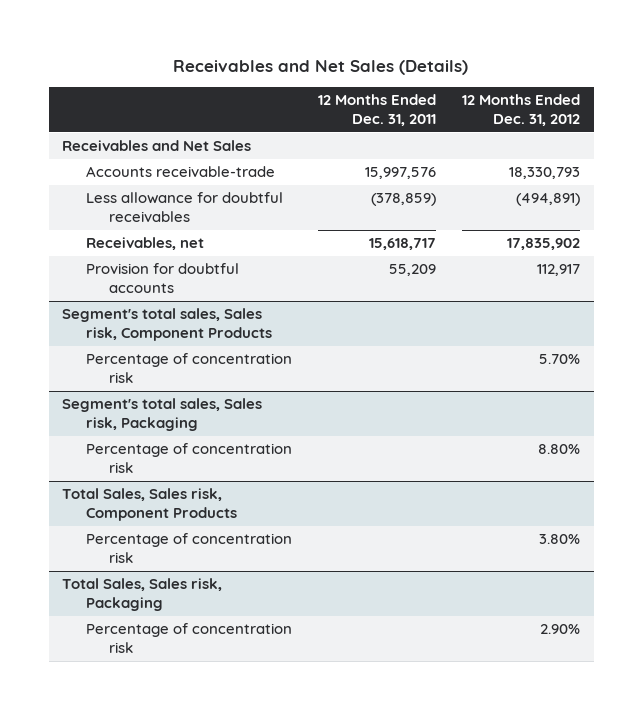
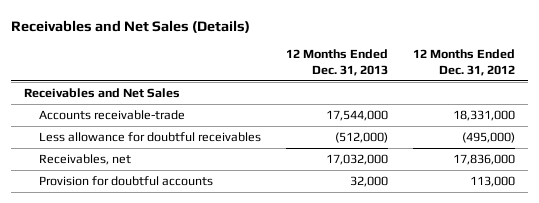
- | 12 Months Ended Dec. 31, 2011 | 12 Months Ended Dec. 31, 2012
+ | 12 Months Ended Dec. 31, 2013 | 12 Months Ended Dec. 31, 2012
- Accounts receivable-trade | 15,997,576 | 18,330,793
- Less allowance for doubtful receivables | (378,859) | (494,891)
- Receivables, net | 15,618,717 | 17,835,902
- Provision for doubtful accounts | 55,209 | 112,917
- Segment's total sales, Sales risk, Component Products
- Percentage of concentration risk | | 5.70%
- Segment's total sales, Sales risk, Packaging
- Percentage of concentration risk | | 8.80%
- Total Sales, Sales risk, Component Products
- Percentage of concentration risk | | 3.80%
- Total Sales, Sales risk, Packaging
- Percentage of concentration risk | | 2.90%
+ Accounts receivable-trade | 17,544,000 | 18,331,000
+ Less allowance for doubtful receivables | (512,000) | (495,000)
+ Receivables, net | 17,032,000 | 17,836,000
+ Provision for doubtful accounts | 32,000 | 113,000

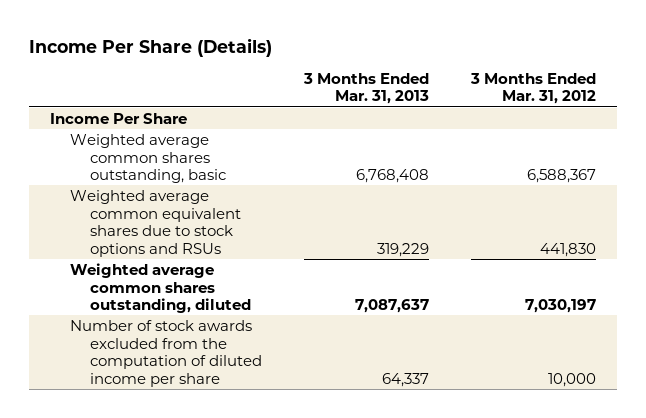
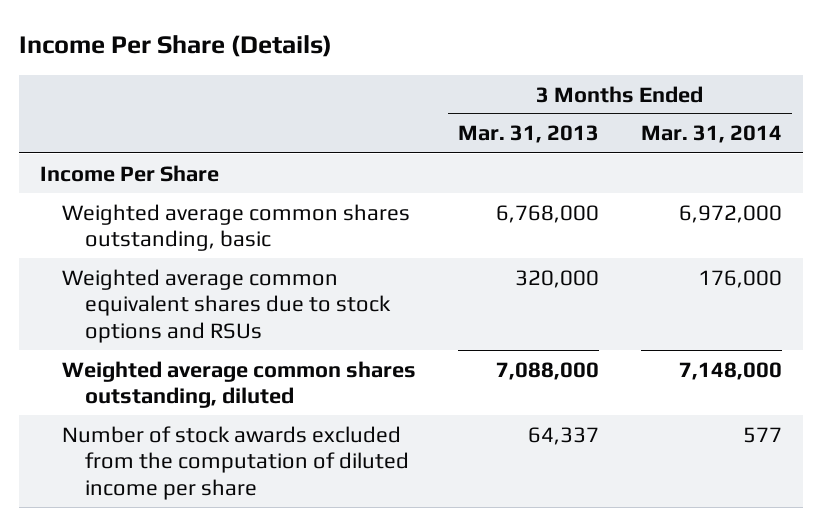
- | 3 Months Ended Mar. 31, 2013 | 3 Months Ended Mar. 31, 2012
+ | 3 Months Ended Mar. 31, 2013 | 3 Months Ended Mar. 31, 2014
- Weighted average common shares outstanding, basic | 6,768,408 | 6,588,367
- Weighted average common equivalent shares due to stock options and RSUs | 319,229 | 441,830
- Weighted average common shares outstanding, diluted | 7,087,637 | 7,030,197
+ Weighted average common shares outstanding, basic | 6,768,000 | 6,972,000
+ Weighted average common equivalent shares due to stock options and RSUs | 320,000 | 176,000
+ Weighted average common shares outstanding, diluted | 7,088,000 | 7,148,000

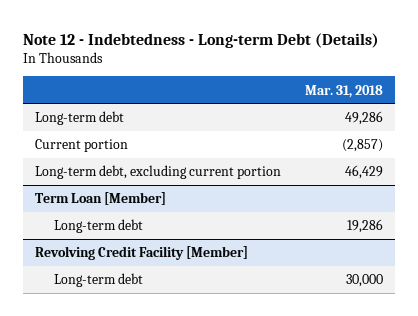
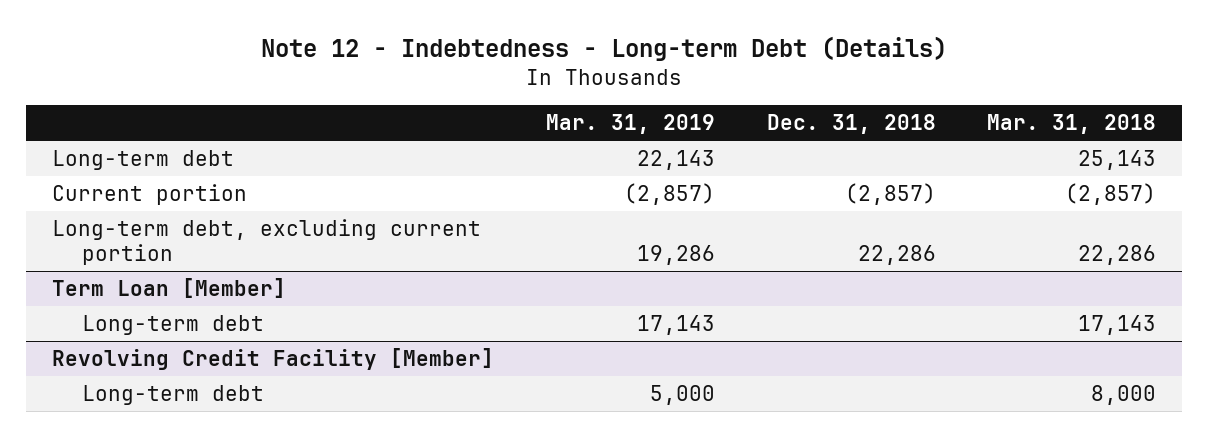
- | Mar. 31, 2018
+ | Mar. 31, 2019 | Dec. 31, 2018 | Mar. 31, 2018
- Long-term debt | 49,286
+ Long-term debt | 22,143 | | 25,143
- Long-term debt, excluding current portion | 46,429
+ Long-term debt, excluding current portion | 19,286 | 22,286 | 22,286
@ Term Loan [Member]
- Long-term debt | 19,286
+ Long-term debt | 17,143 | | 17,143
@ Revolving Credit Facility [Member]
- Long-term debt | 30,000
+ Long-term debt | 5,000 | | 8,000

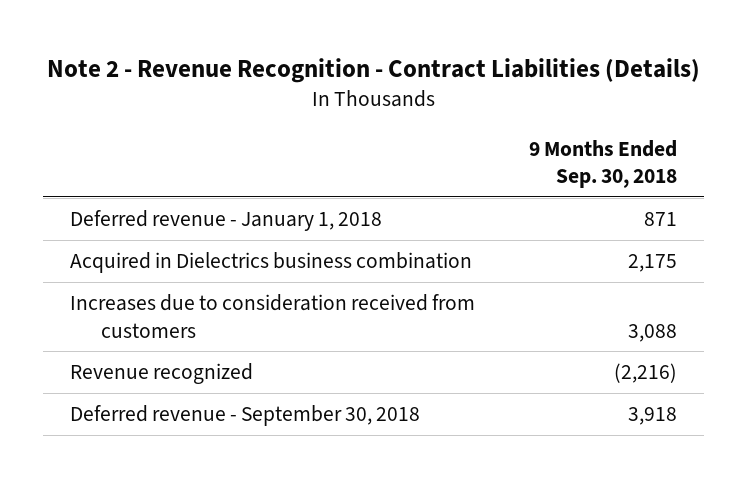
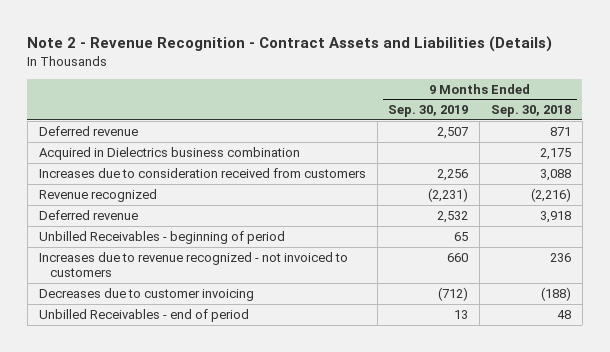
- Note 2 - Revenue Recognition - Contract Liabilities (Details)
+ Note 2 - Revenue Recognition - Contract Assets and Liabilities (Details)
- | 9 Months Ended Sep. 30, 2018
+ | 9 Months Ended Sep. 30, 2019 | 9 Months Ended Sep. 30, 2018
- Deferred revenue - January 1, 2018 | 871
+ Deferred revenue | 2,507 | 871
- Deferred revenue - September 30, 2018 | 3,918
+ Deferred revenue | 2,532 | 3,918
+ Unbilled Receivables - beginning of period | 65 |
+ Increases due to revenue recognized - not invoiced to customers | 660 | 236
+ Decreases due to customer invoicing | (712) | (188)
+ Unbilled Receivables - end of period | 13 | 48

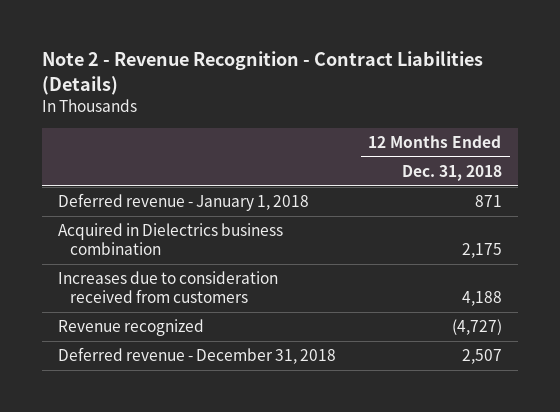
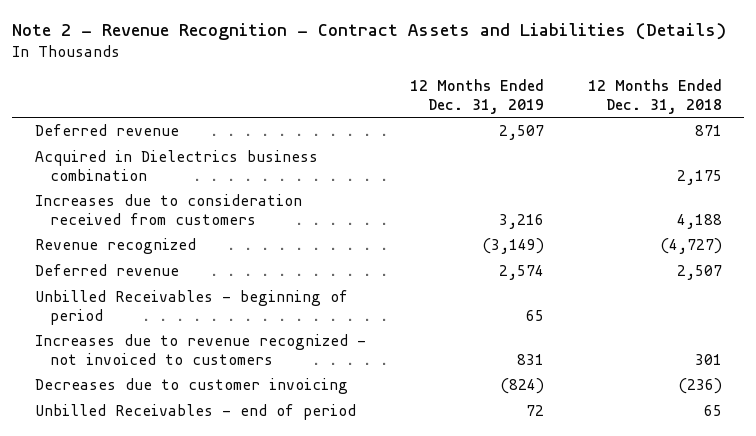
- Note 2 - Revenue Recognition - Contract Liabilities (Details)
+ Note 2 - Revenue Recognition - Contract Assets and Liabilities (Details)
- | 12 Months Ended Dec. 31, 2018
+ | 12 Months Ended Dec. 31, 2019 | 12 Months Ended Dec. 31, 2018
- Deferred revenue - January 1, 2018 | 871
+ Deferred revenue | 2,507 | 871
- Deferred revenue - December 31, 2018 | 2,507
+ Deferred revenue | 2,574 | 2,507
+ Unbilled Receivables - beginning of period | 65 |
+ Increases due to revenue recognized - not invoiced to customers | 831 | 301
+ Decreases due to customer invoicing | (824) | (236)
+ Unbilled Receivables - end of period | 72 | 65

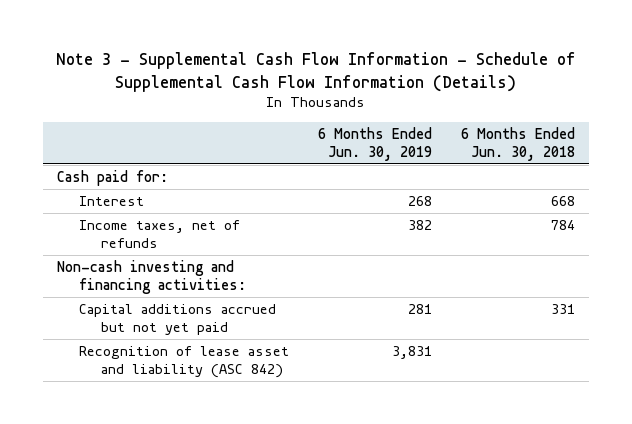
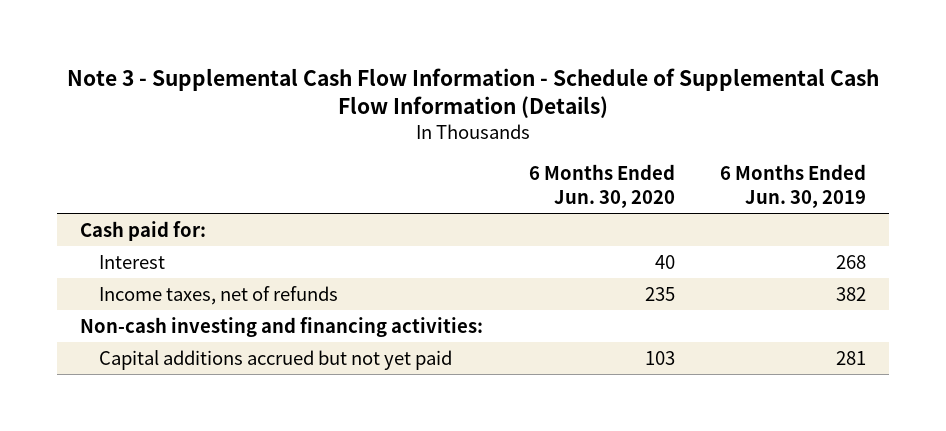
- | 6 Months Ended Jun. 30, 2019 | 6 Months Ended Jun. 30, 2018
+ | 6 Months Ended Jun. 30, 2020 | 6 Months Ended Jun. 30, 2019
- Recognition of lease asset and liability (ASC 842) | 3,831 |

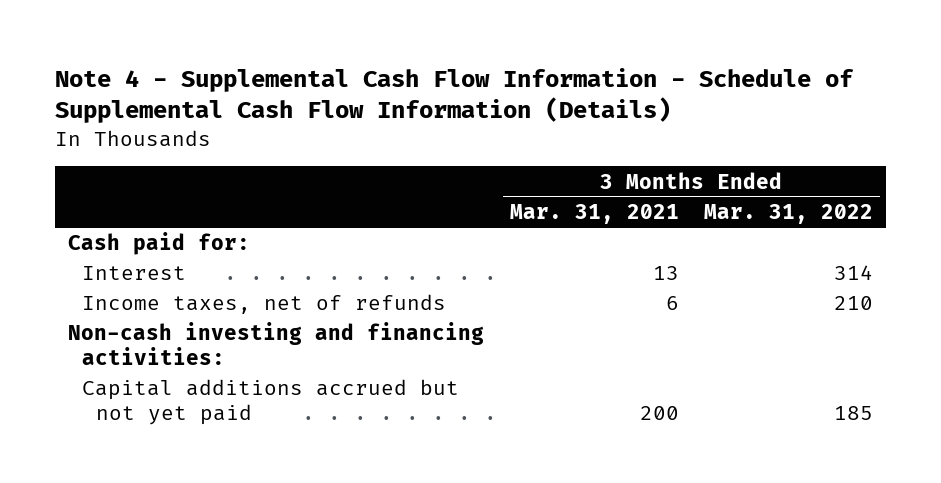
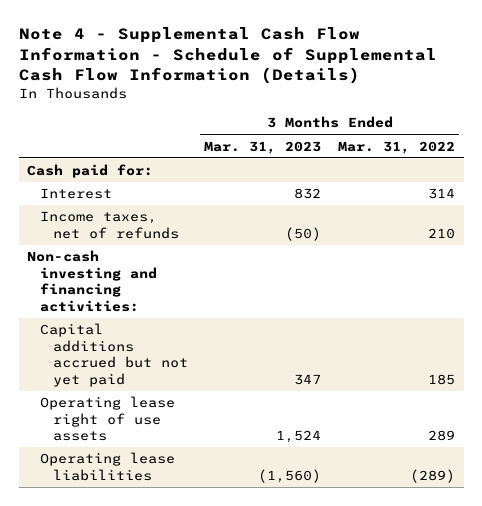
- | 3 Months Ended Mar. 31, 2021 | 3 Months Ended Mar. 31, 2022
+ | 3 Months Ended Mar. 31, 2023 | 3 Months Ended Mar. 31, 2022
+ Operating lease right of use assets | 1,524 | 289
+ Operating lease liabilities | (1,560) | (289)

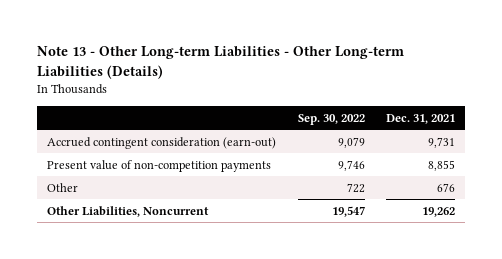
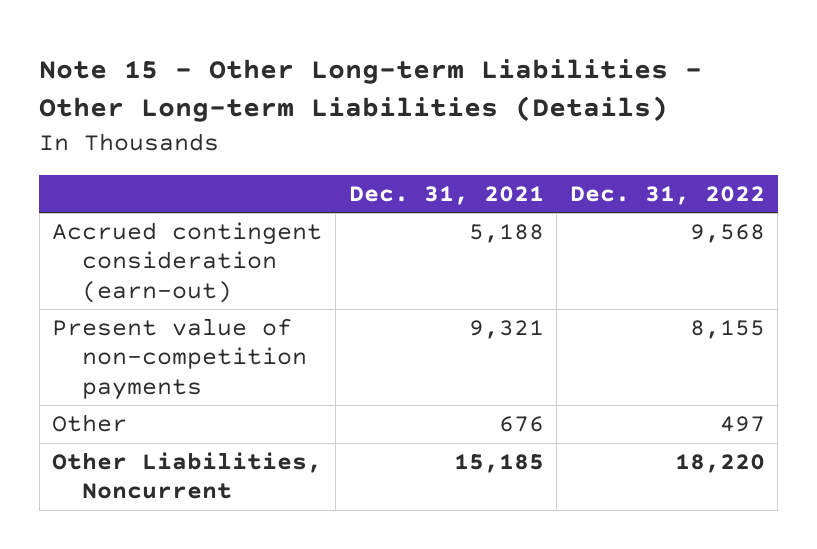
- Note 13 - Other Long-term Liabilities - Other Long-term Liabilities (Details)
+ Note 15 - Other Long-term Liabilities - Other Long-term Liabilities (Details)
- | Sep. 30, 2022 | Dec. 31, 2021
+ | Dec. 31, 2021 | Dec. 31, 2022
- Accrued contingent consideration (earn-out) | 9,079 | 9,731
- Present value of non-competition payments | 9,746 | 8,855
+ Accrued contingent consideration (earn-out) | 5,188 | 9,568
+ Present value of non-competition payments | 9,321 | 8,155
- Other Liabilities, Noncurrent | 19,547 | 19,262
+ Other Liabilities, Noncurrent | 15,185 | 18,220

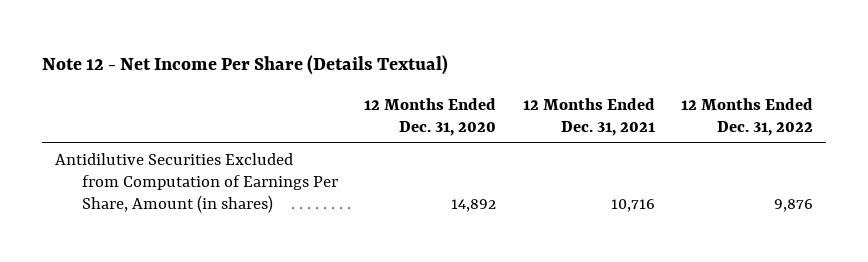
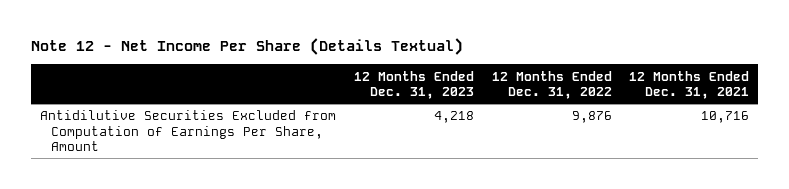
- | 12 Months Ended Dec. 31, 2020 | 12 Months Ended Dec. 31, 2021 | 12 Months Ended Dec. 31, 2022
+ | 12 Months Ended Dec. 31, 2023 | 12 Months Ended Dec. 31, 2022 | 12 Months Ended Dec. 31, 2021
- Antidilutive Securities Excluded from Computation of Earnings Per Share, Amount (in shares) | 14,892 | 10,716 | 9,876
+ Antidilutive Securities Excluded from Computation of Earnings Per Share, Amount | 4,218 | 9,876 | 10,716

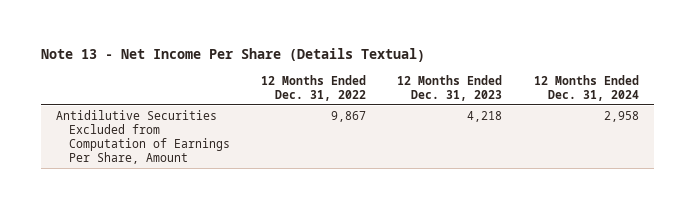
- Note 12 - Net Income Per Share (Details Textual)
+ Note 13 - Net Income Per Share (Details Textual)
- | 12 Months Ended Dec. 31, 2023 | 12 Months Ended Dec. 31, 2022 | 12 Months Ended Dec. 31, 2021
+ | 12 Months Ended Dec. 31, 2022 | 12 Months Ended Dec. 31, 2023 | 12 Months Ended Dec. 31, 2024
- Antidilutive Securities Excluded from Computation of Earnings Per Share, Amount | 4,218 | 9,876 | 10,716
+ Antidilutive Securities Excluded from Computation of Earnings Per Share, Amount | 9,867 | 4,218 | 2,958

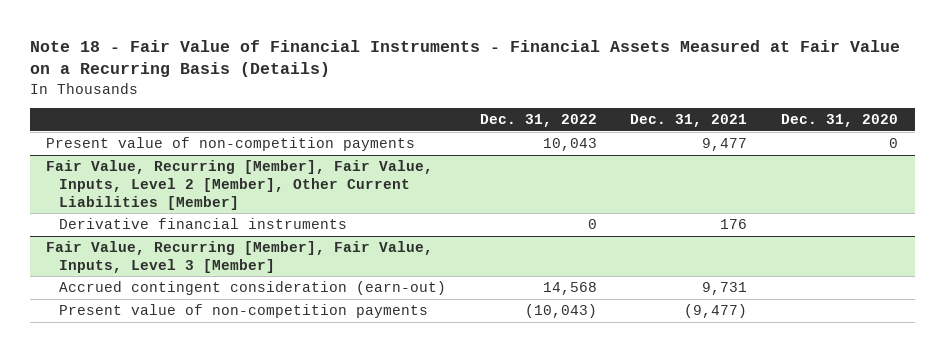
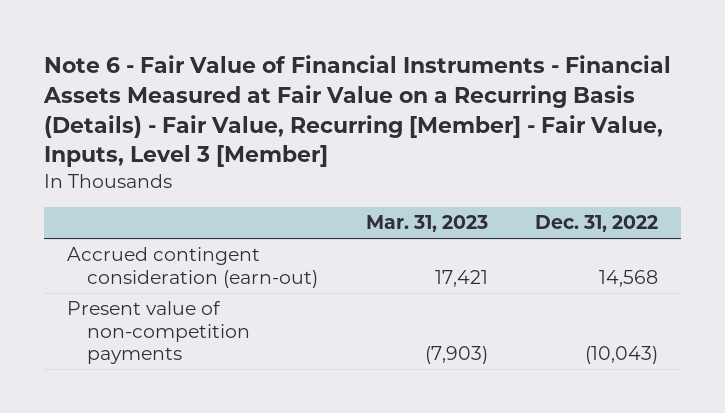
- Note 18 - Fair Value of Financial Instruments - Financial Assets Measured at Fair Value on a Recurring Basis (Details)
+ Note 6 - Fair Value of Financial Instruments - Financial Assets Measured at Fair Value on a Recurring Basis (Details) - Fair Value, Recurring [Member] - Fair Value, Inputs, Level 3 [Member]
- | Dec. 31, 2022 | Dec. 31, 2021 | Dec. 31, 2020
+ | Mar. 31, 2023 | Dec. 31, 2022
- Present value of non-competition payments | 10,043 | 9,477 | 0
- Fair Value, Recurring [Member], Fair Value, Inputs, Level 2 [Member], Other Current Liabilities [Member]
- Derivative financial instruments | 0 | 176 |
- Fair Value, Recurring [Member], Fair Value, Inputs, Level 3 [Member]

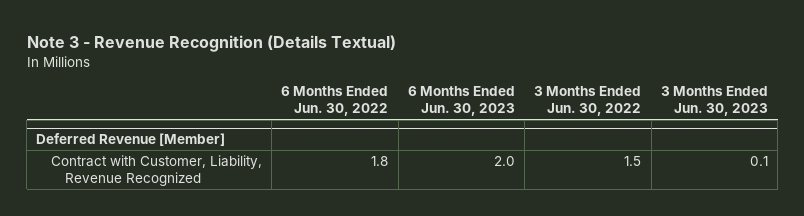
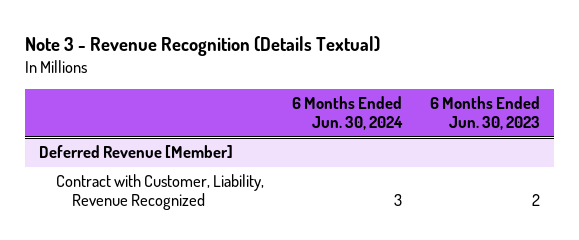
- | 6 Months Ended Jun. 30, 2022 | 6 Months Ended Jun. 30, 2023 | 3 Months Ended Jun. 30, 2022 | 3 Months Ended Jun. 30, 2023
+ | 6 Months Ended Jun. 30, 2024 | 6 Months Ended Jun. 30, 2023
@ Deferred Revenue [Member]
- Contract with Customer, Liability, Revenue Recognized | 1.8 | 2.0 | 1.5 | 0.1
+ Contract with Customer, Liability, Revenue Recognized | 3 | 2

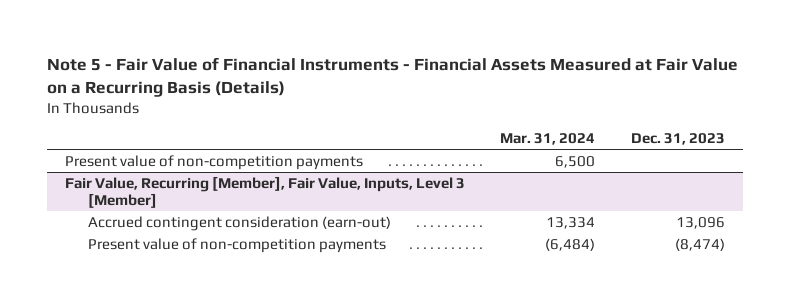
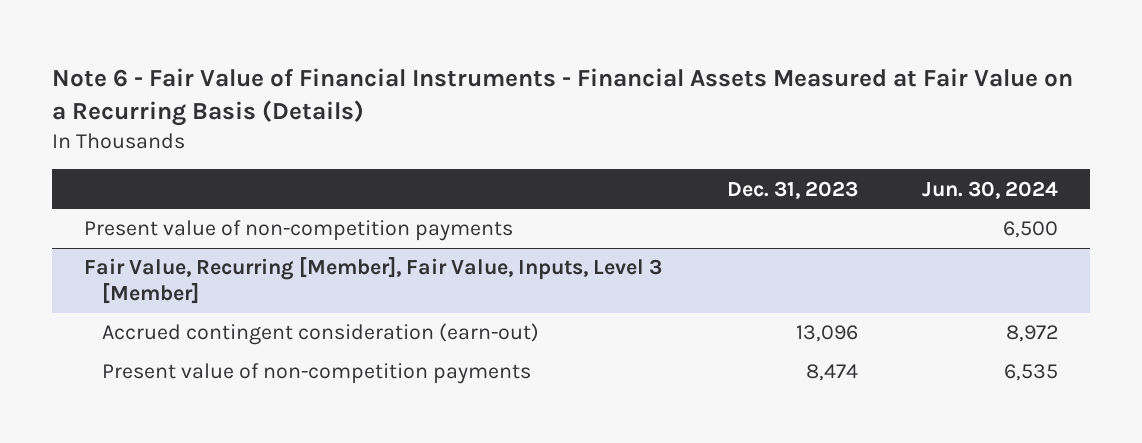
- Note 5 - Fair Value of Financial Instruments - Financial Assets Measured at Fair Value on a Recurring Basis (Details)
+ Note 6 - Fair Value of Financial Instruments - Financial Assets Measured at Fair Value on a Recurring Basis (Details)
- | Mar. 31, 2024 | Dec. 31, 2023
+ | Dec. 31, 2023 | Jun. 30, 2024
@ Fair Value, Recurring [Member], Fair Value, Inputs, Level 3 [Member]
- Present value of non-competition payments | (6,484) | (8,474)
+ Present value of non-competition payments | 8,474 | 6,535

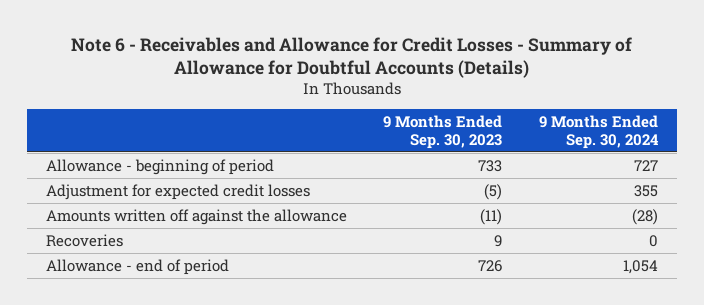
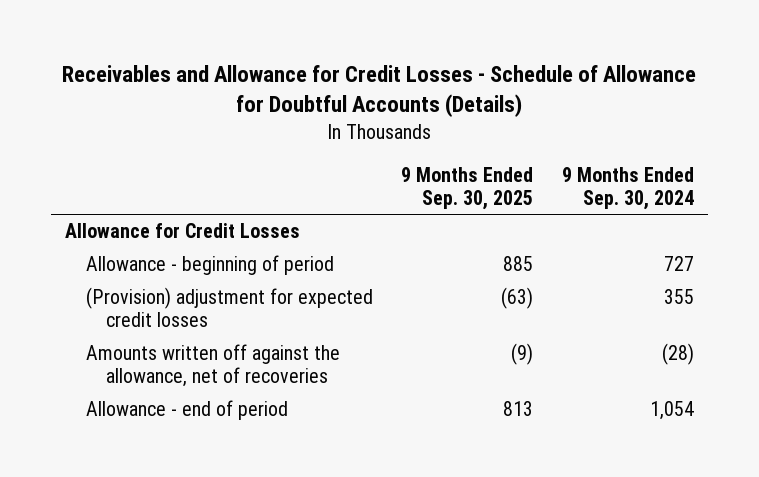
- Note 6 - Receivables and Allowance for Credit Losses - Summary of Allowance for Doubtful Accounts (Details)
+ Receivables and Allowance for Credit Losses - Schedule of Allowance for Doubtful Accounts (Details)
- | 9 Months Ended Sep. 30, 2023 | 9 Months Ended Sep. 30, 2024
+ | 9 Months Ended Sep. 30, 2025 | 9 Months Ended Sep. 30, 2024
+ Allowance for Credit Losses
- Adjustment for expected credit losses | (5) | 355
- Amounts written off against the allowance | (11) | (28)
- Recoveries | 9 | 0
+ (Provision) adjustment for expected credit losses | (63) | 355
+ Amounts written off against the allowance, net of recoveries | (9) | (28)

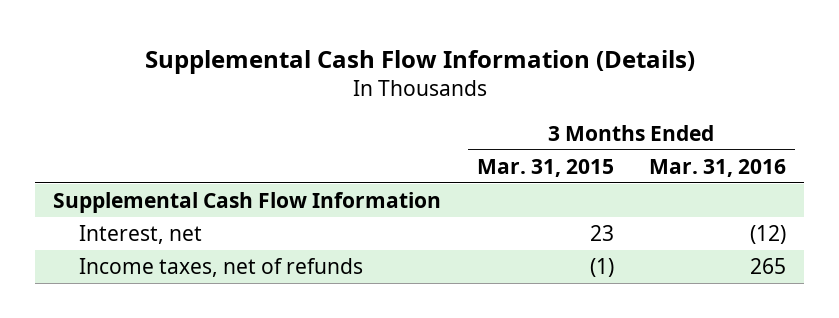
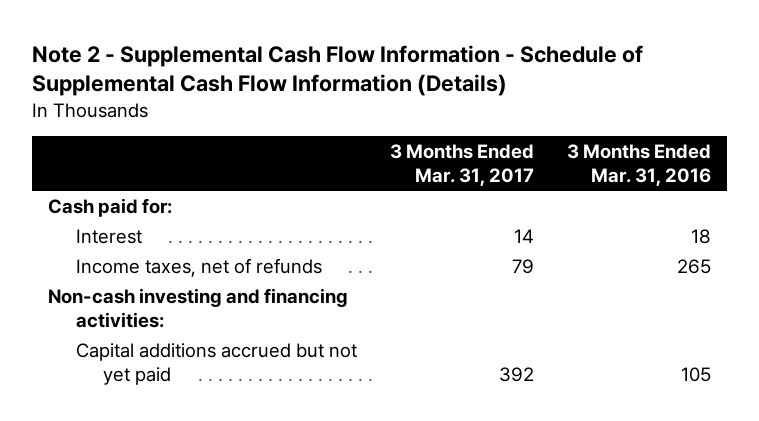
- Supplemental Cash Flow Information (Details)
+ Note 2 - Supplemental Cash Flow Information - Schedule of Supplemental Cash Flow Information (Details)
- | 3 Months Ended Mar. 31, 2015 | 3 Months Ended Mar. 31, 2016
+ | 3 Months Ended Mar. 31, 2017 | 3 Months Ended Mar. 31, 2016
- Supplemental Cash Flow Information
- Interest, net | 23 | (12)
+ Cash paid for:
+ Interest | 14 | 18
+ Non-cash investing and financing activities:
+ Capital additions accrued but not yet paid | 392 | 105

